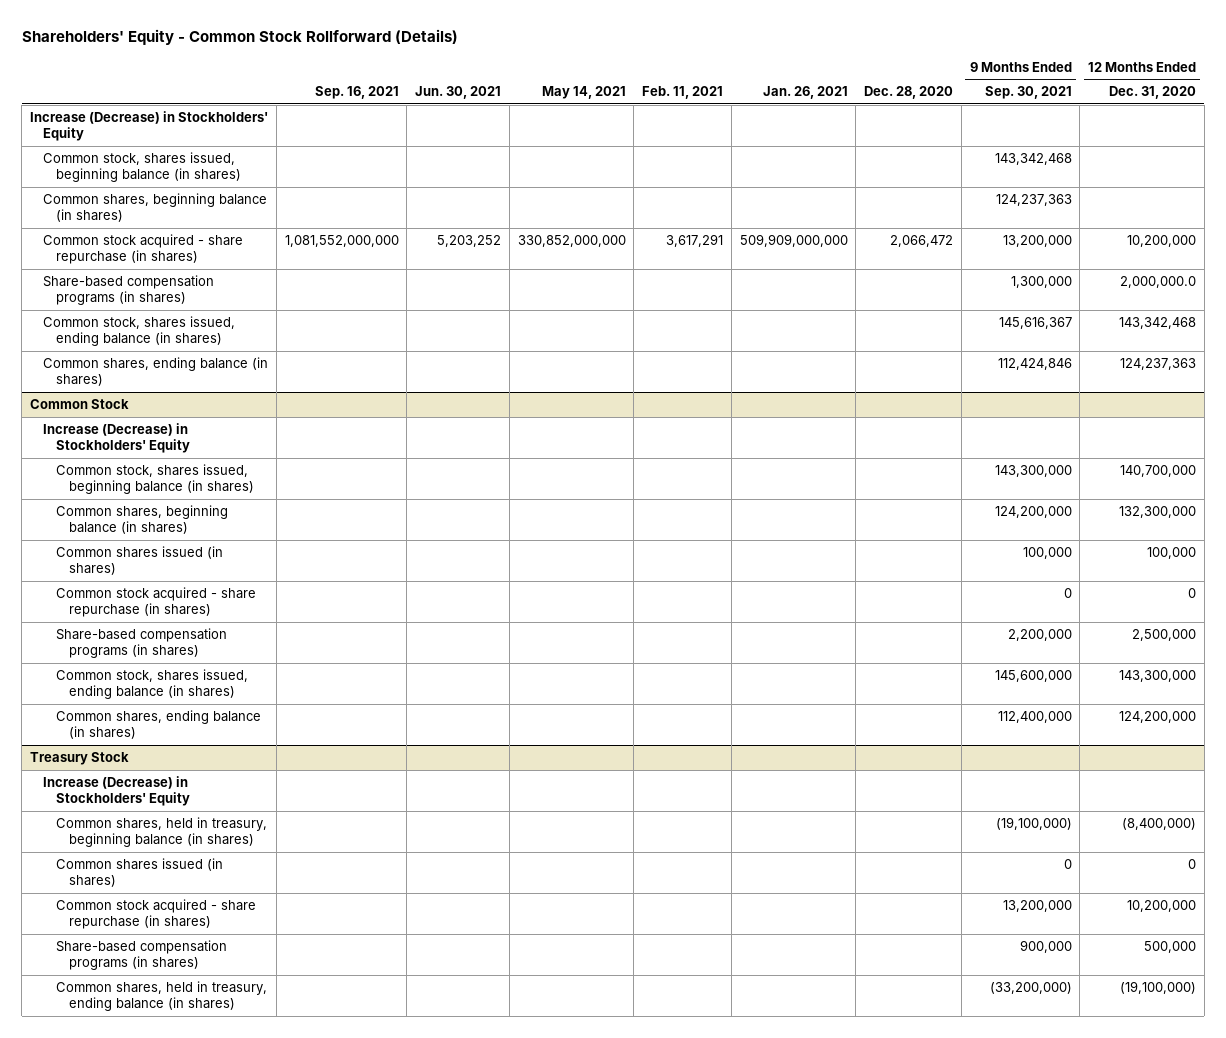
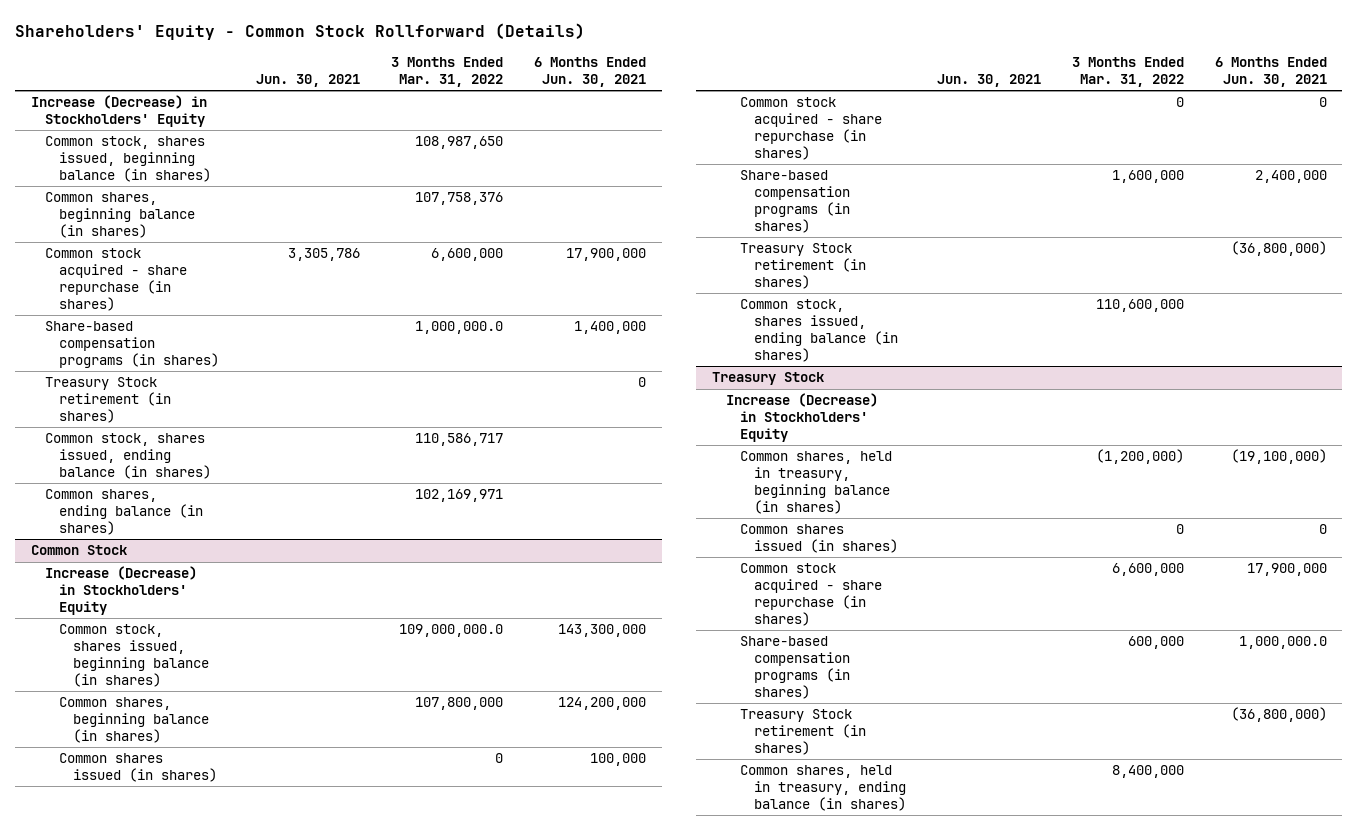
- | Sep. 16, 2021 | Jun. 30, 2021 | May 14, 2021 | Feb. 11, 2021 | Jan. 26, 2021 | Dec. 28, 2020 | 9 Months Ended Sep. 30, 2021 | 12 Months Ended Dec. 31, 2020
+ | Jun. 30, 2021 | 3 Months Ended Mar. 31, 2022 | 6 Months Ended Jun. 30, 2021
- Common stock acquired - share repurchase (in shares) | 1,081,552,000,000 | 5,203,252 | 330,852,000,000 | 3,617,291 | 509,909,000,000 | 2,066,472 | 13,200,000 | 10,200,000
+ Common stock acquired - share repurchase (in shares) | 3,305,786 | 6,600,000 | 17,900,000
+ Treasury Stock retirement (in shares) | | | 0
@ Common Stock
+ Treasury Stock retirement (in shares) | | | (36,800,000)
- Common shares, ending balance (in shares) | | | | | | | 112,400,000 | 124,200,000
@ Treasury Stock
+ Treasury Stock retirement (in shares) | | | (36,800,000)

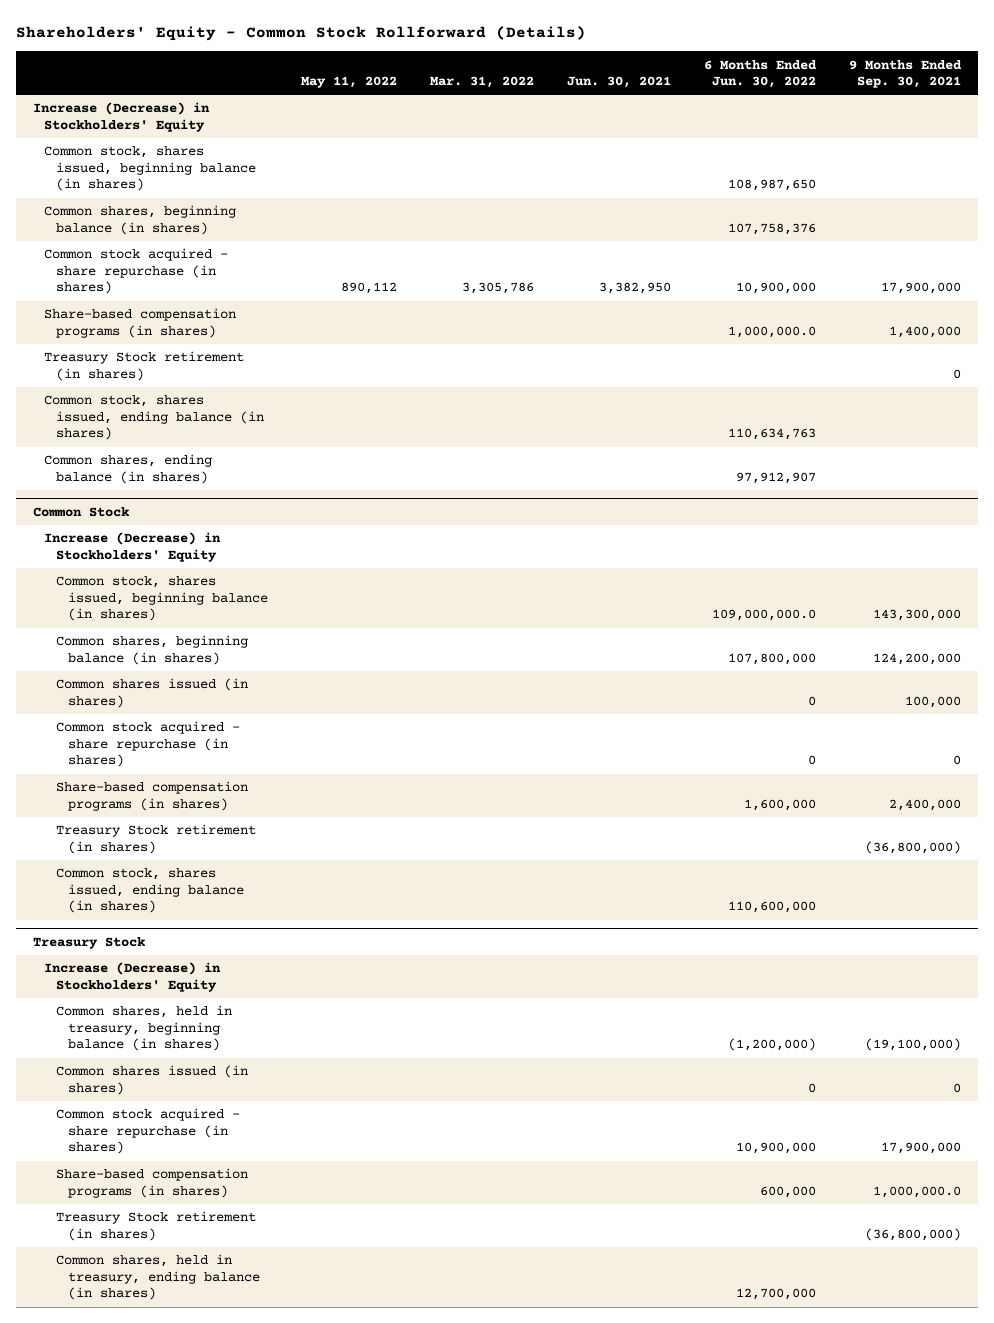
- | Jun. 30, 2021 | 3 Months Ended Mar. 31, 2022 | 6 Months Ended Jun. 30, 2021
+ | May 11, 2022 | Mar. 31, 2022 | Jun. 30, 2021 | 6 Months Ended Jun. 30, 2022 | 9 Months Ended Sep. 30, 2021
- Common stock acquired - share repurchase (in shares) | 3,305,786 | 6,600,000 | 17,900,000
+ Common stock acquired - share repurchase (in shares) | 890,112 | 3,305,786 | 3,382,950 | 10,900,000 | 17,900,000

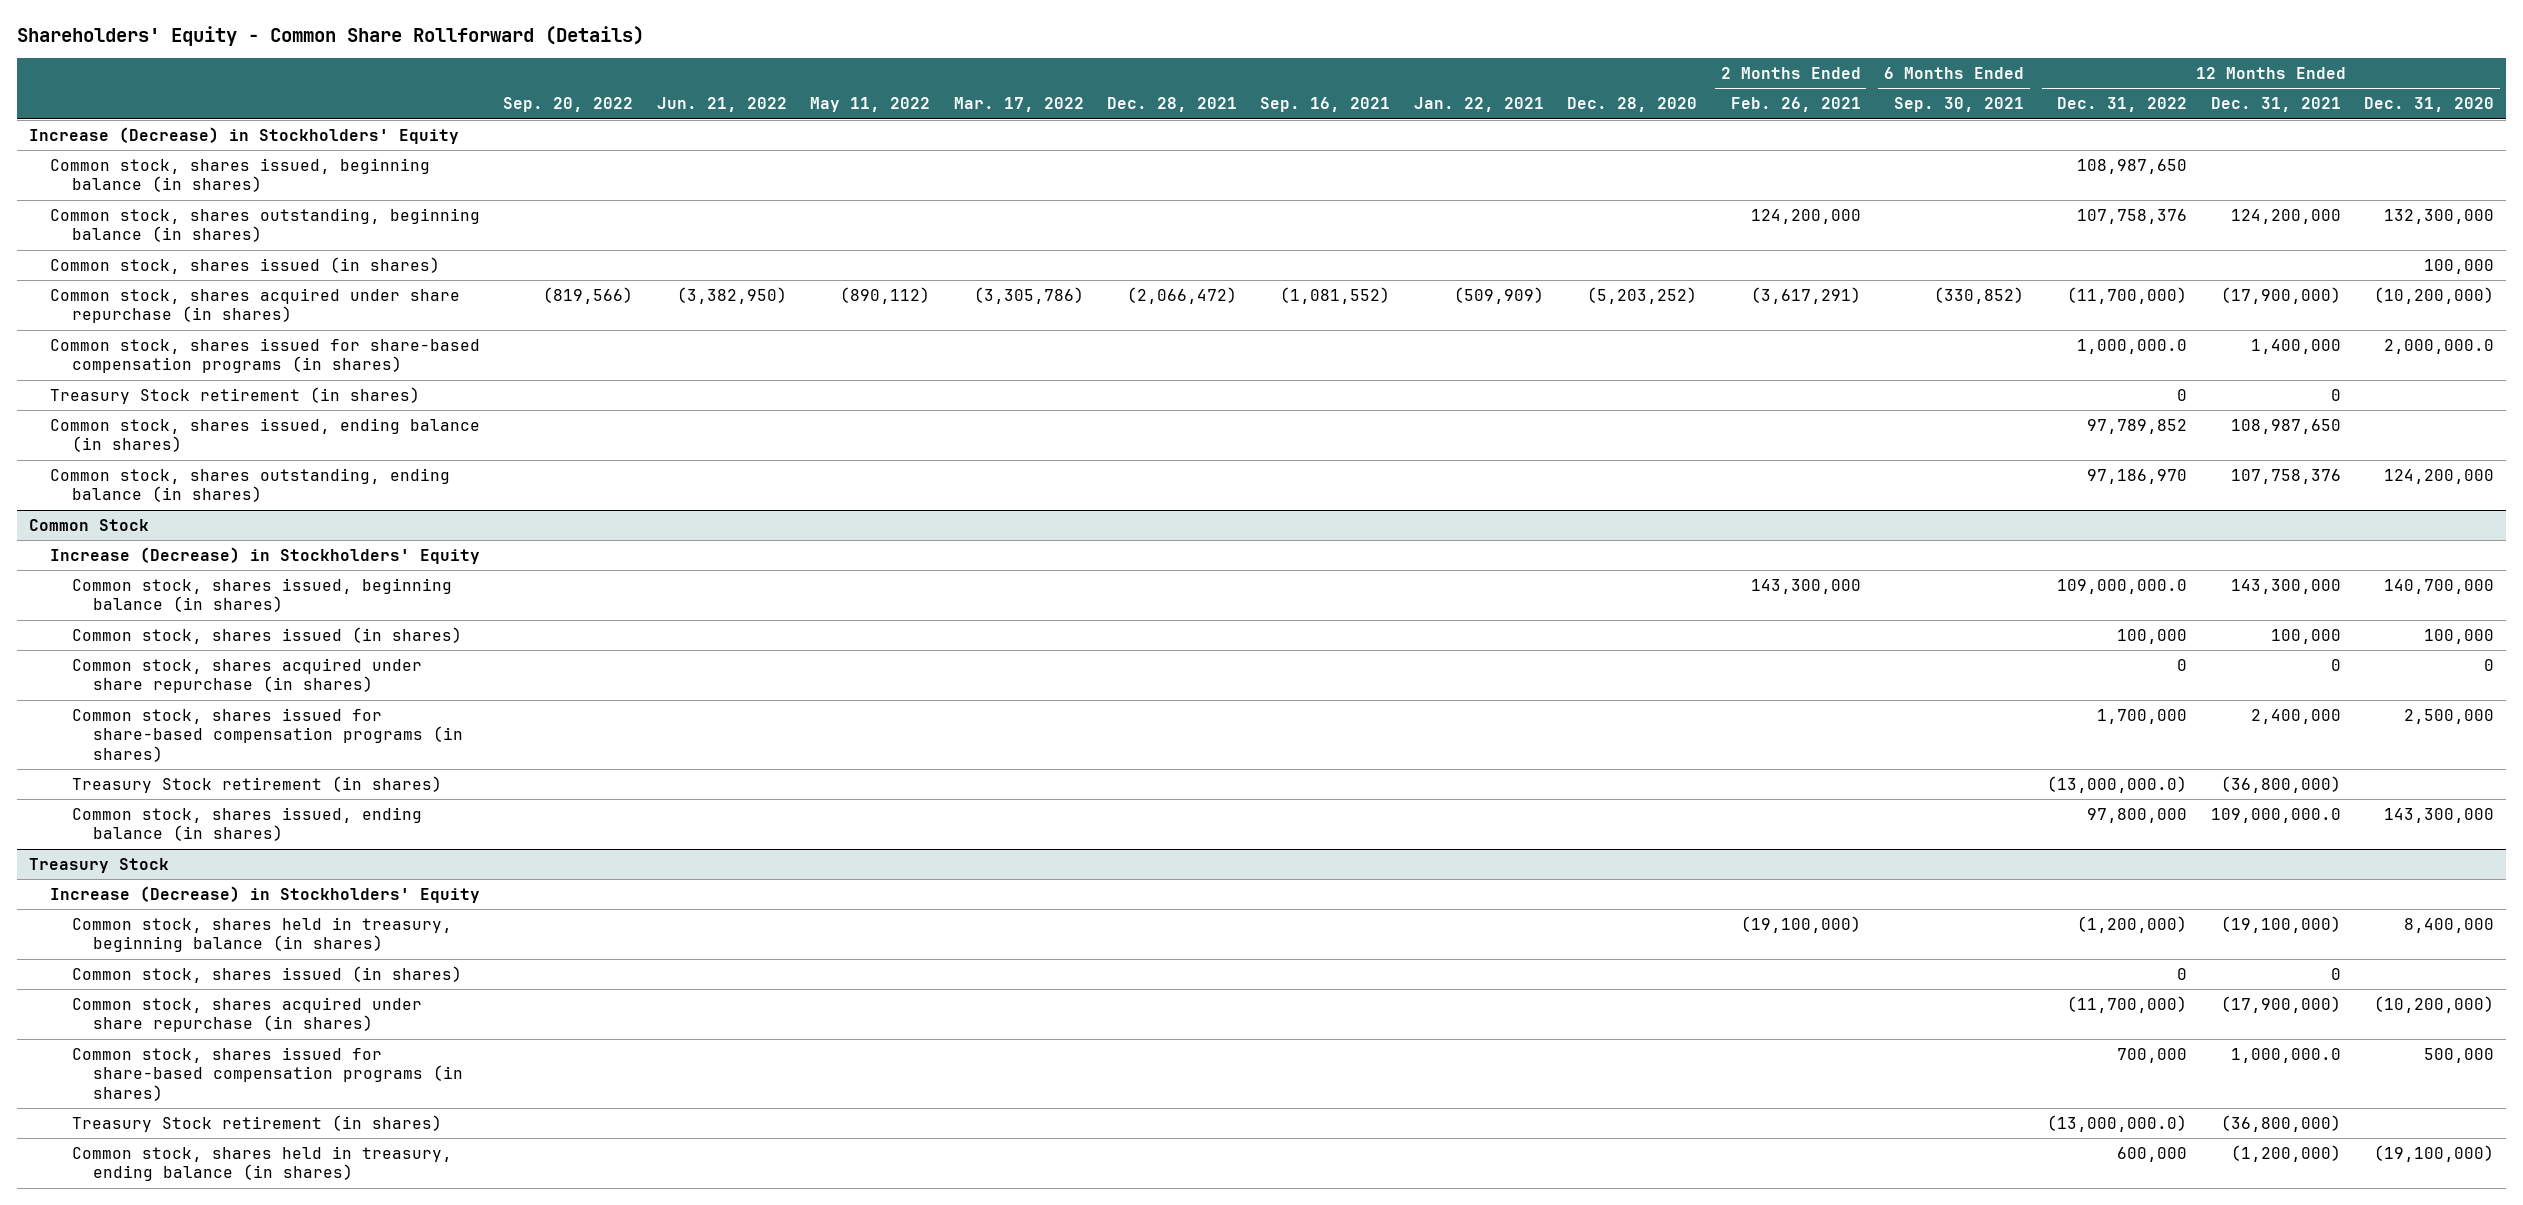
- Shareholders' Equity - Common Stock Rollforward (Details)
+ Shareholders' Equity - Common Share Rollforward (Details)
- | May 11, 2022 | Mar. 31, 2022 | Jun. 30, 2021 | 6 Months Ended Jun. 30, 2022 | 9 Months Ended Sep. 30, 2021
+ | Sep. 20, 2022 | Jun. 21, 2022 | May 11, 2022 | Mar. 17, 2022 | Dec. 28, 2021 | Sep. 16, 2021 | Jan. 22, 2021 | Dec. 28, 2020 | 2 Months Ended Feb. 26, 2021 | 6 Months Ended Sep. 30, 2021 | 12 Months Ended Dec. 31, 2022 | 12 Months Ended Dec. 31, 2021 | 12 Months Ended Dec. 31, 2020
- Common shares, beginning balance (in shares) | | | | 107,758,376 |
- Common stock acquired - share repurchase (in shares) | 890,112 | 3,305,786 | 3,382,950 | 10,900,000 | 17,900,000
- Share-based compensation programs (in shares) | | | | 1,000,000.0 | 1,400,000
+ Common stock, shares outstanding, beginning balance (in shares) | | | | | | | | | 124,200,000 | | 107,758,376 | 124,200,000 | 132,300,000
+ Common stock, shares issued (in shares) | | | | | | | | | | | | | 100,000
+ Common stock, shares acquired under share repurchase (in shares) | (819,566) | (3,382,950) | (890,112) | (3,305,786) | (2,066,472) | (1,081,552) | (509,909) | (5,203,252) | (3,617,291) | (330,852) | (11,700,000) | (17,900,000) | (10,200,000)
+ Common stock, shares issued for share-based compensation programs (in shares) | | | | | | | | | | | 1,000,000.0 | 1,400,000 | 2,000,000.0
- Common shares, ending balance (in shares) | | | | 97,912,907 |
+ Common stock, shares outstanding, ending balance (in shares) | | | | | | | | | | | 97,186,970 | 107,758,376 | 124,200,000
@ Common Stock
- Common shares, beginning balance (in shares) | | | | 107,800,000 | 124,200,000
- Common shares issued (in shares) | | | | 0 | 100,000
- Common stock acquired - share repurchase (in shares) | | | | 0 | 0
- Share-based compensation programs (in shares) | | | | 1,600,000 | 2,400,000
+ Common stock, shares issued (in shares) | | | | | | | | | | | 100,000 | 100,000 | 100,000
+ Common stock, shares acquired under share repurchase (in shares) | | | | | | | | | | | 0 | 0 | 0
+ Common stock, shares issued for share-based compensation programs (in shares) | | | | | | | | | | | 1,700,000 | 2,400,000 | 2,500,000
@ Treasury Stock
- Common shares, held in treasury, beginning balance (in shares) | | | | (1,200,000) | (19,100,000)
- Common shares issued (in shares) | | | | 0 | 0
- Common stock acquired - share repurchase (in shares) | | | | 10,900,000 | 17,900,000
- Share-based compensation programs (in shares) | | | | 600,000 | 1,000,000.0
+ Common stock, shares held in treasury, beginning balance (in shares) | | | | | | | | | (19,100,000) | | (1,200,000) | (19,100,000) | 8,400,000
+ Common stock, shares issued (in shares) | | | | | | | | | | | 0 | 0 |
+ Common stock, shares acquired under share repurchase (in shares) | | | | | | | | | | | (11,700,000) | (17,900,000) | (10,200,000)
+ Common stock, shares issued for share-based compensation programs (in shares) | | | | | | | | | | | 700,000 | 1,000,000.0 | 500,000
- Common shares, held in treasury, ending balance (in shares) | | | | 12,700,000 |
+ Common stock, shares held in treasury, ending balance (in shares) | | | | | | | | | | | 600,000 | (1,200,000) | (19,100,000)

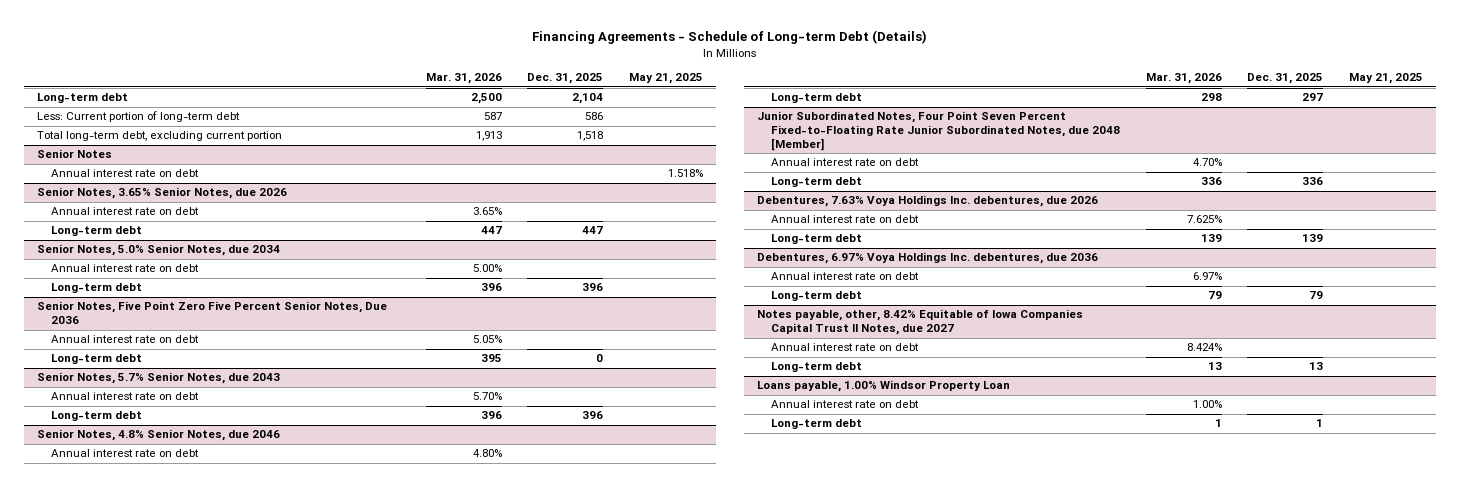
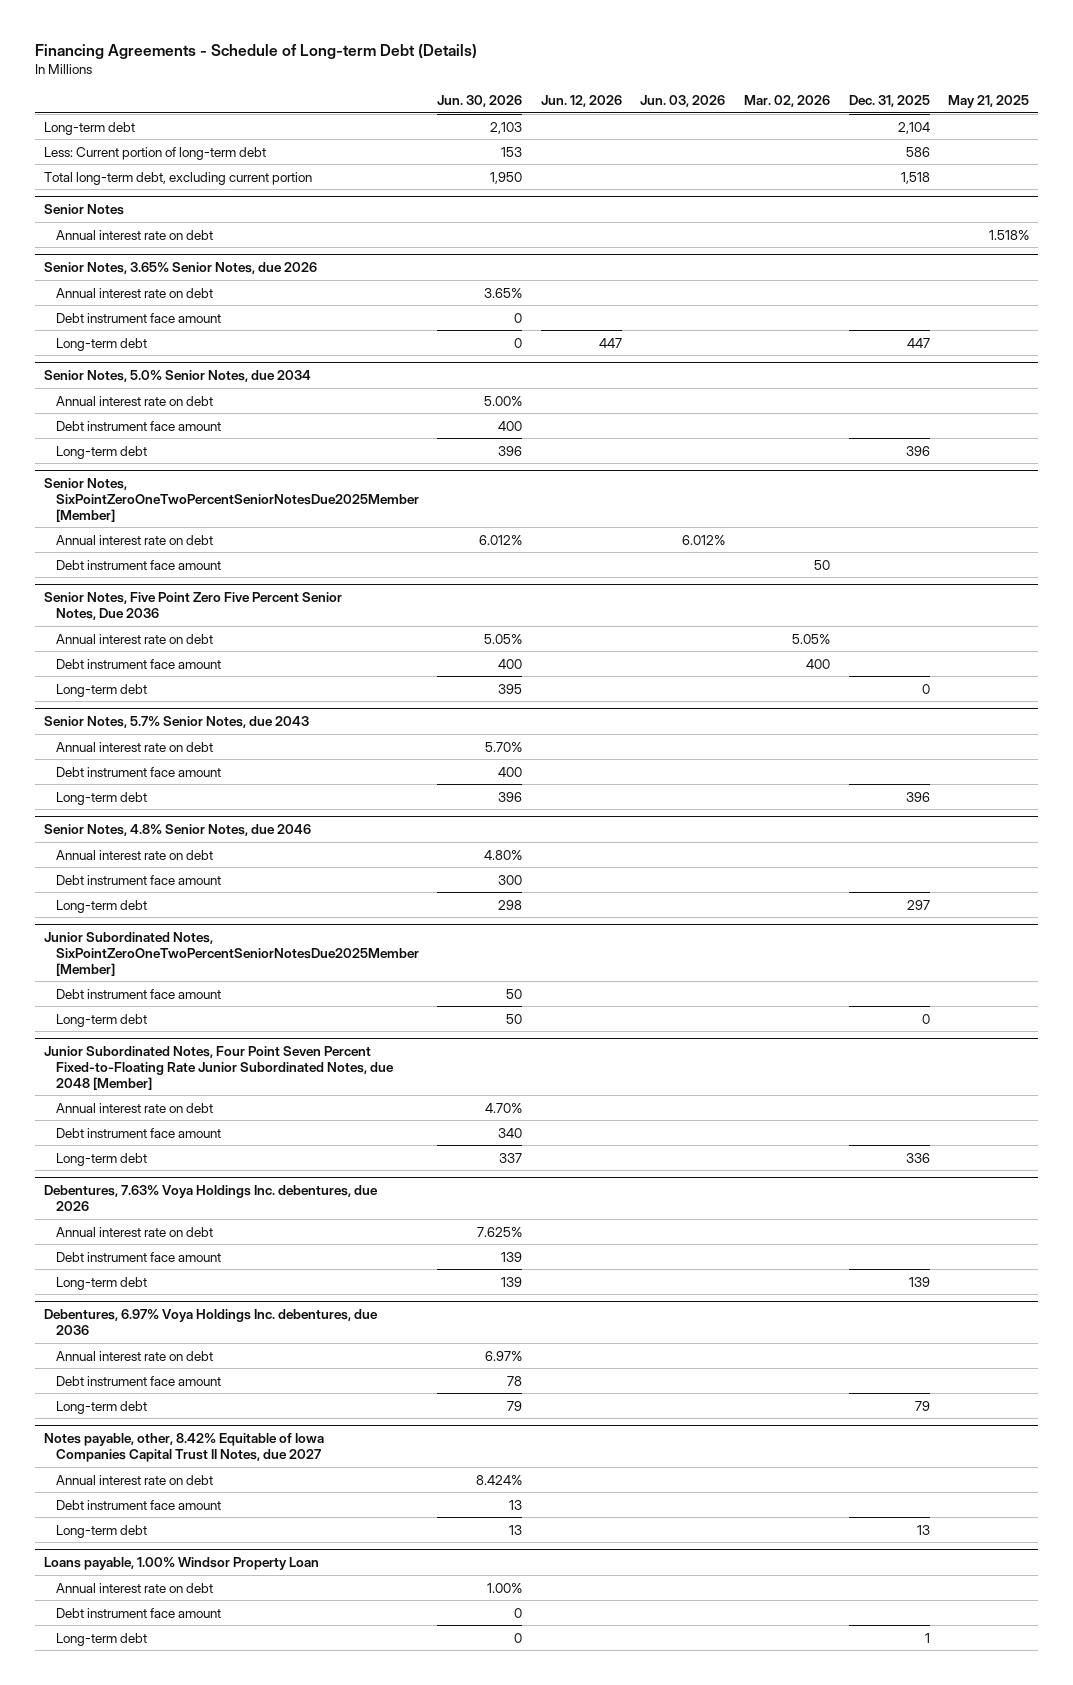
- | Mar. 31, 2026 | Dec. 31, 2025 | May 21, 2025
+ | Jun. 30, 2026 | Jun. 12, 2026 | Jun. 03, 2026 | Mar. 02, 2026 | Dec. 31, 2025 | May 21, 2025
@ Senior Notes, 3.65% Senior Notes, due 2026
+ Debt instrument face amount | 0 | | | | |
@ Senior Notes, 5.0% Senior Notes, due 2034
+ Debt instrument face amount | 400 | | | | |
+ Senior Notes, SixPointZeroOneTwoPercentSeniorNotesDue2025Member [Member]
+ Annual interest rate on debt | 6.012% | | 6.012% | | |
+ Debt instrument face amount | | | | 50 | |
@ Senior Notes, Five Point Zero Five Percent Senior Notes, Due 2036
+ Debt instrument face amount | 400 | | | 400 | |
@ Senior Notes, 5.7% Senior Notes, due 2043
+ Debt instrument face amount | 400 | | | | |
@ Senior Notes, 4.8% Senior Notes, due 2046
+ Debt instrument face amount | 300 | | | | |
+ Junior Subordinated Notes, SixPointZeroOneTwoPercentSeniorNotesDue2025Member [Member]
+ Debt instrument face amount | 50 | | | | |
+ Long-term debt | 50 | | | | 0 |
@ Junior Subordinated Notes, Four Point Seven Percent Fixed-to-Floating Rate Junior Subordinated Notes, due 2048 [Member]
+ Debt instrument face amount | 340 | | | | |
@ Debentures, 7.63% Voya Holdings Inc. debentures, due 2026
+ Debt instrument face amount | 139 | | | | |
@ Debentures, 6.97% Voya Holdings Inc. debentures, due 2036
+ Debt instrument face amount | 78 | | | | |
@ Notes payable, other, 8.42% Equitable of Iowa Companies Capital Trust II Notes, due 2027
+ Debt instrument face amount | 13 | | | | |
@ Loans payable, 1.00% Windsor Property Loan
+ Debt instrument face amount | 0 | | | | |

